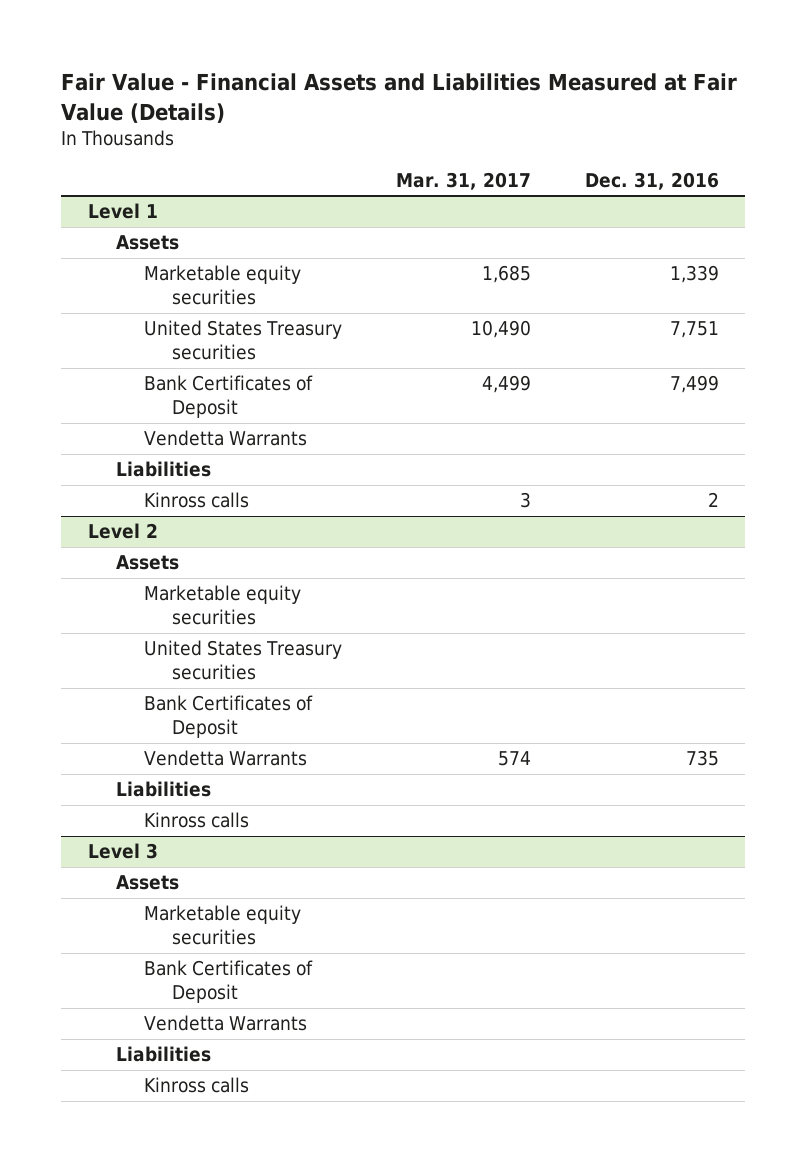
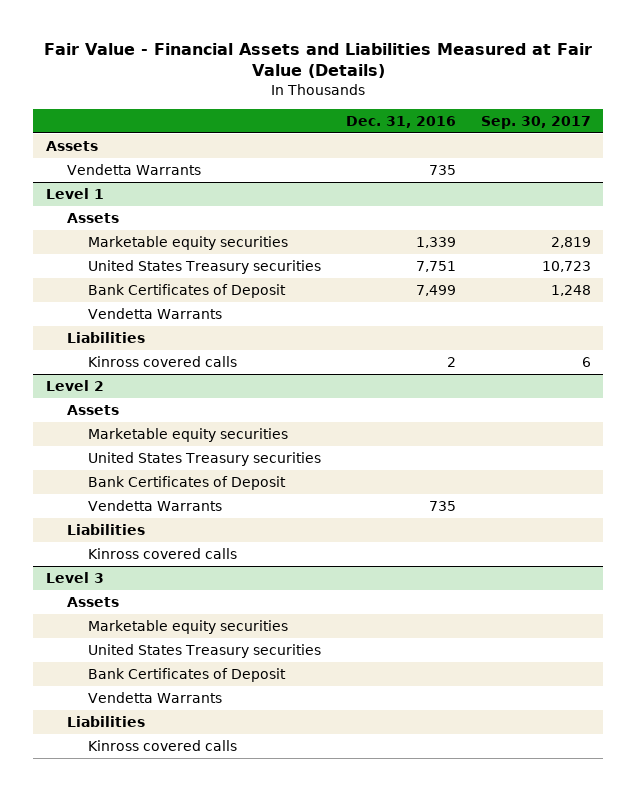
- | Mar. 31, 2017 | Dec. 31, 2016
+ | Dec. 31, 2016 | Sep. 30, 2017
+ Assets
+ Vendetta Warrants | 735 |
@ Level 1
- Kinross calls | 3 | 2
+ Kinross covered calls | 2 | 6
@ Level 2
- Kinross calls
+ Kinross covered calls
@ Level 3
+ United States Treasury securities
- Kinross calls
+ Kinross covered calls

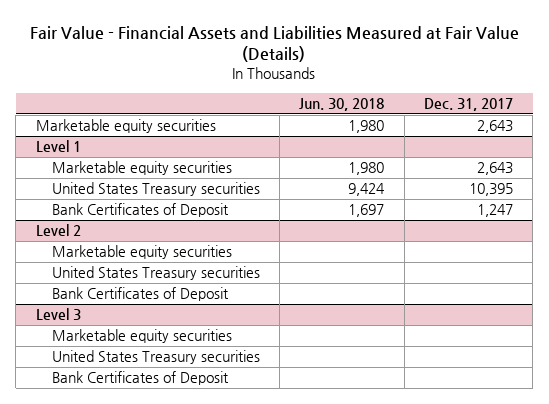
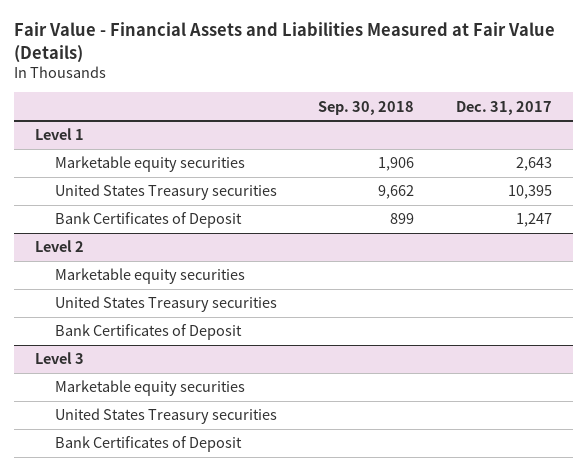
- | Jun. 30, 2018 | Dec. 31, 2017
+ | Sep. 30, 2018 | Dec. 31, 2017
- Marketable equity securities | 1,980 | 2,643

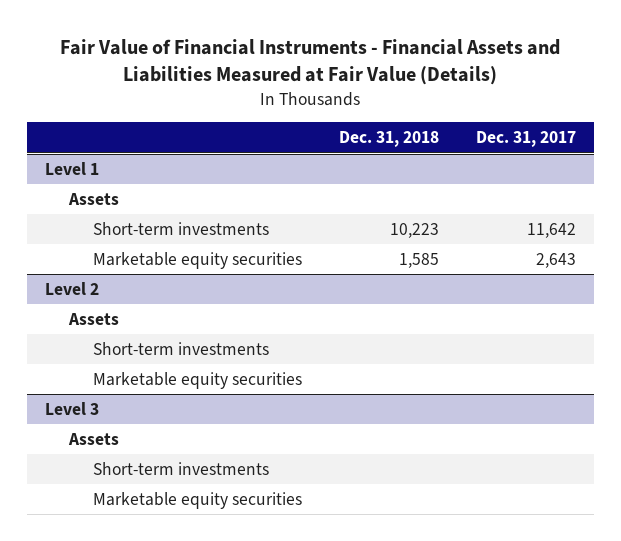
- Fair Value - Financial Assets and Liabilities Measured at Fair Value (Details)
+ Fair Value of Financial Instruments - Financial Assets and Liabilities Measured at Fair Value (Details)
- | Sep. 30, 2018 | Dec. 31, 2017
+ | Dec. 31, 2018 | Dec. 31, 2017
@ Level 1
+ Assets
+ Short-term investments | 10,223 | 11,642
- United States Treasury securities | 9,662 | 10,395
- Bank Certificates of Deposit | 899 | 1,247
@ Level 2
+ Assets
+ Short-term investments
- United States Treasury securities
- Bank Certificates of Deposit
@ Level 3
+ Assets
+ Short-term investments
- United States Treasury securities
- Bank Certificates of Deposit

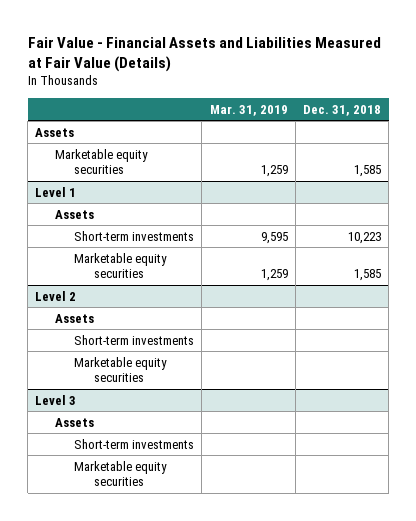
- Fair Value of Financial Instruments - Financial Assets and Liabilities Measured at Fair Value (Details)
+ Fair Value - Financial Assets and Liabilities Measured at Fair Value (Details)
- | Dec. 31, 2018 | Dec. 31, 2017
+ | Mar. 31, 2019 | Dec. 31, 2018
+ Assets
+ Marketable equity securities | 1,259 | 1,585

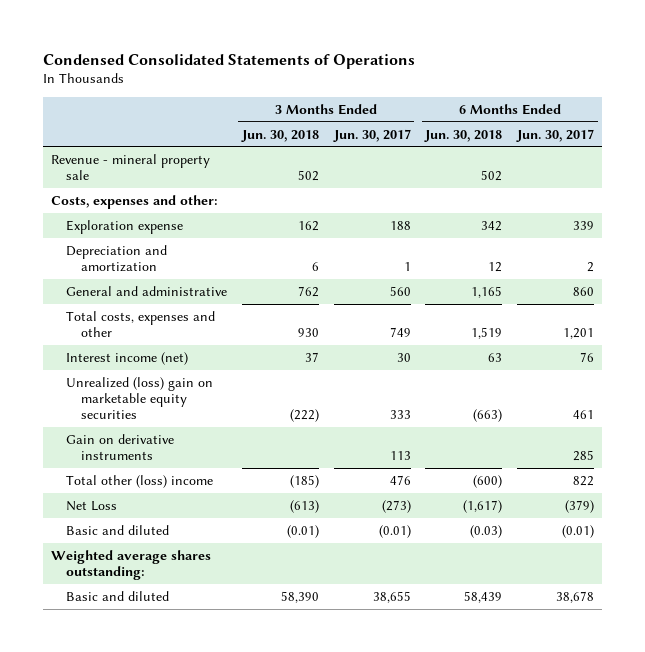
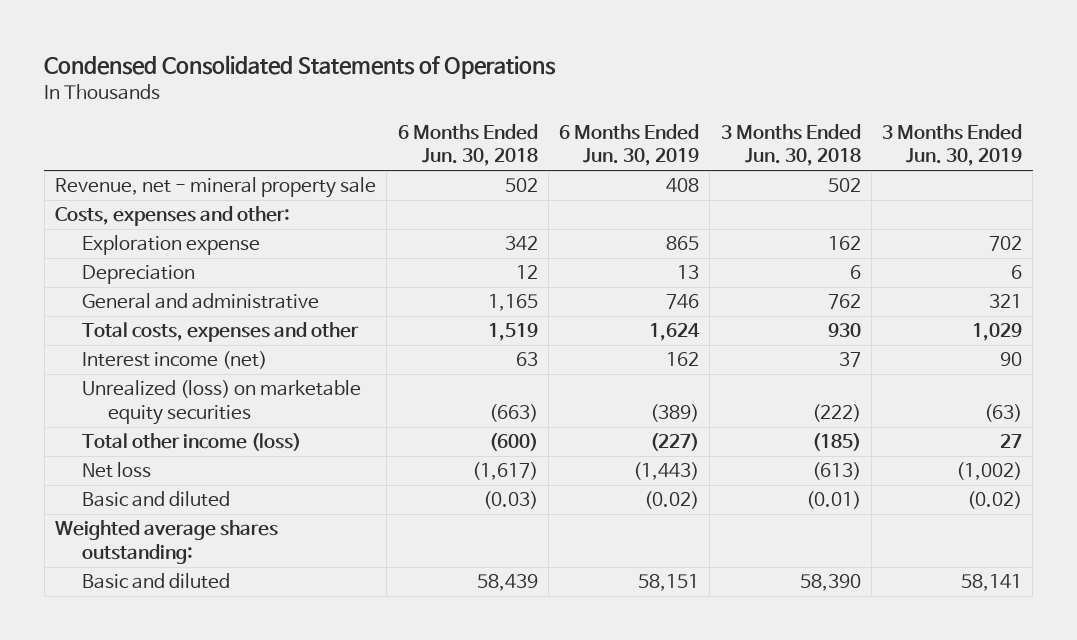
- | 3 Months Ended Jun. 30, 2018 | 3 Months Ended Jun. 30, 2017 | 6 Months Ended Jun. 30, 2018 | 6 Months Ended Jun. 30, 2017
+ | 6 Months Ended Jun. 30, 2018 | 6 Months Ended Jun. 30, 2019 | 3 Months Ended Jun. 30, 2018 | 3 Months Ended Jun. 30, 2019
- Revenue - mineral property sale | 502 | | 502 |
+ Revenue, net - mineral property sale | 502 | 408 | 502 |
- Depreciation and amortization | 6 | 1 | 12 | 2
+ Depreciation | 12 | 13 | 6 | 6
- Unrealized (loss) gain on marketable equity securities | (222) | 333 | (663) | 461
- Gain on derivative instruments | | 113 | | 285
- Total other (loss) income | (185) | 476 | (600) | 822
- Net Loss | (613) | (273) | (1,617) | (379)
+ Unrealized (loss) on marketable equity securities | (663) | (389) | (222) | (63)
+ Total other income (loss) | (600) | (227) | (185) | 27
+ Net loss | (1,617) | (1,443) | (613) | (1,002)

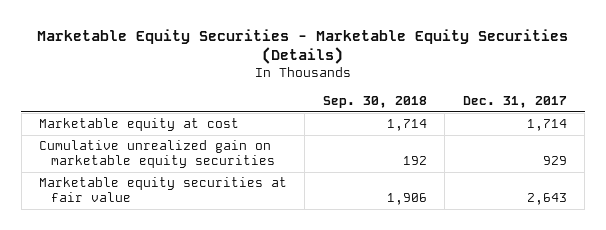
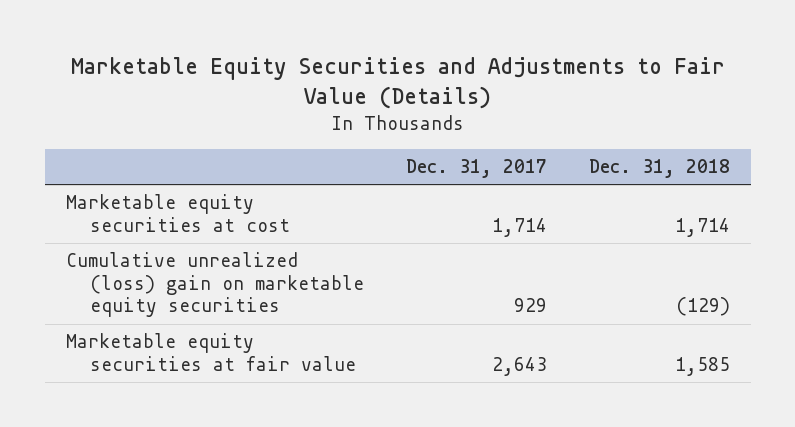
- Marketable Equity Securities - Marketable Equity Securities (Details)
+ Marketable Equity Securities and Adjustments to Fair Value (Details)
- | Sep. 30, 2018 | Dec. 31, 2017
+ | Dec. 31, 2017 | Dec. 31, 2018
- Marketable equity at cost | 1,714 | 1,714
- Cumulative unrealized gain on marketable equity securities | 192 | 929
+ Marketable equity securities at cost | 1,714 | 1,714
+ Cumulative unrealized (loss) gain on marketable equity securities | 929 | (129)

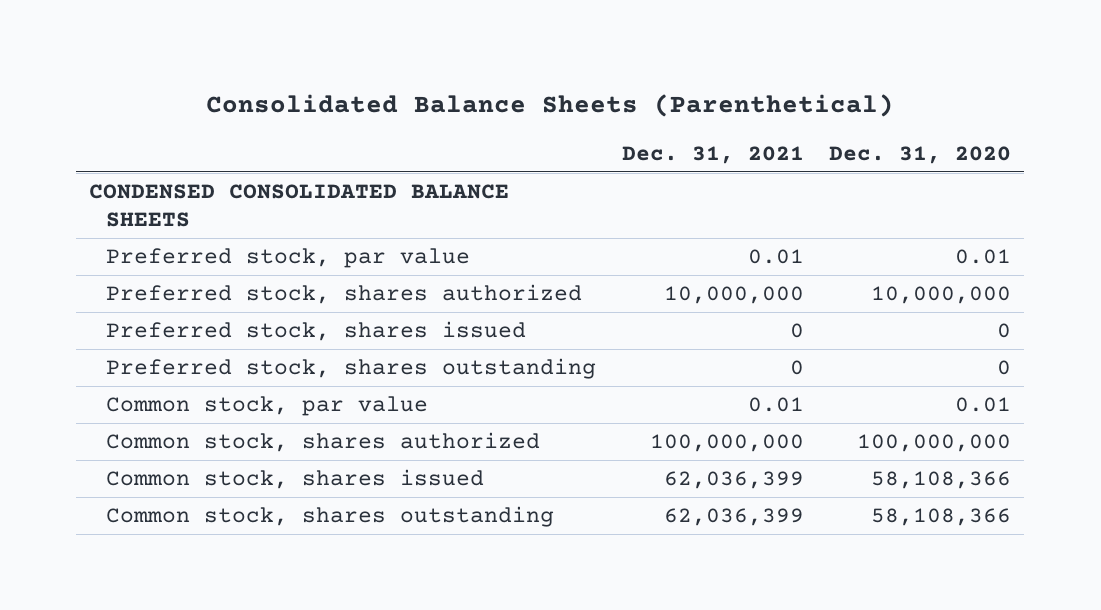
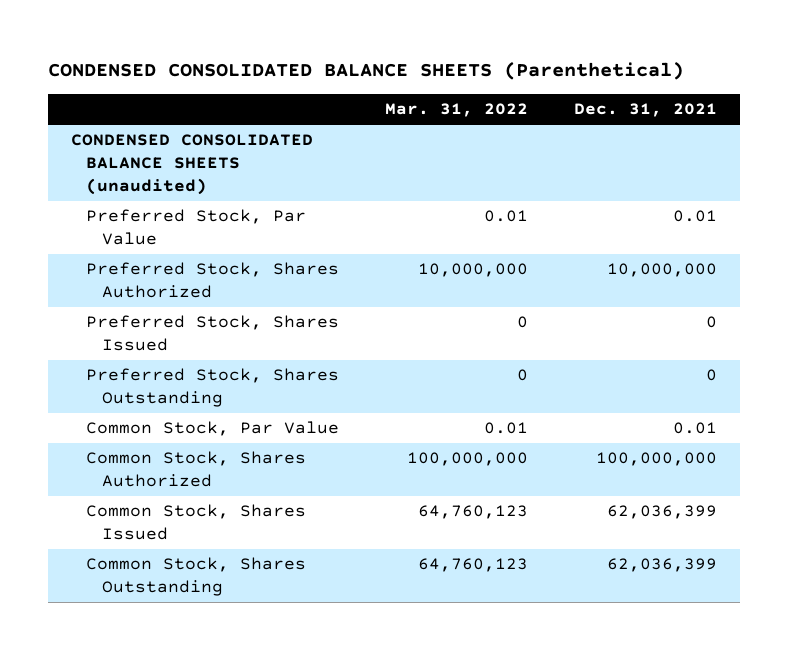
- Consolidated Balance Sheets (Parenthetical)
+ CONDENSED CONSOLIDATED BALANCE SHEETS (Parenthetical)
- | Dec. 31, 2021 | Dec. 31, 2020
+ | Mar. 31, 2022 | Dec. 31, 2021
- CONDENSED CONSOLIDATED BALANCE SHEETS
- Preferred stock, par value | 0.01 | 0.01
- Preferred stock, shares authorized | 10,000,000 | 10,000,000
- Preferred stock, shares issued | 0 | 0
- Preferred stock, shares outstanding | 0 | 0
- Common stock, par value | 0.01 | 0.01
- Common stock, shares authorized | 100,000,000 | 100,000,000
- Common stock, shares issued | 62,036,399 | 58,108,366
- Common stock, shares outstanding | 62,036,399 | 58,108,366
+ CONDENSED CONSOLIDATED BALANCE SHEETS (unaudited)
+ Preferred Stock, Par Value | 0.01 | 0.01
+ Preferred Stock, Shares Authorized | 10,000,000 | 10,000,000
+ Preferred Stock, Shares Issued | 0 | 0
+ Preferred Stock, Shares Outstanding | 0 | 0
+ Common Stock, Par Value | 0.01 | 0.01
+ Common Stock, Shares Authorized | 100,000,000 | 100,000,000
+ Common Stock, Shares Issued | 64,760,123 | 62,036,399
+ Common Stock, Shares Outstanding | 64,760,123 | 62,036,399

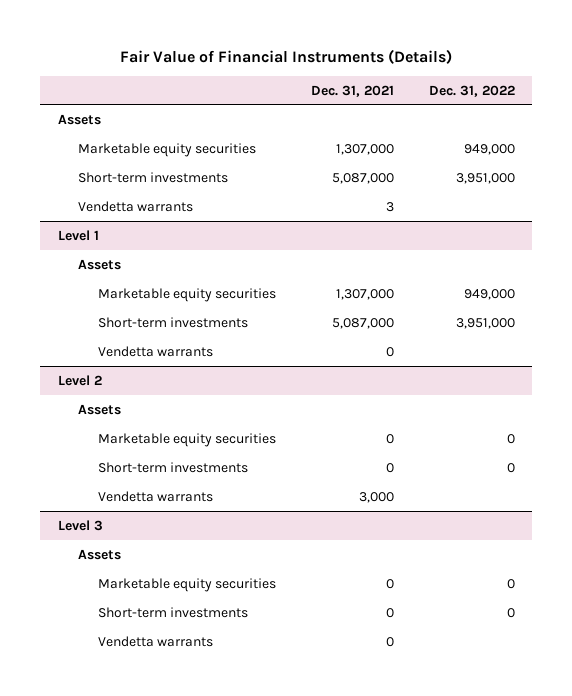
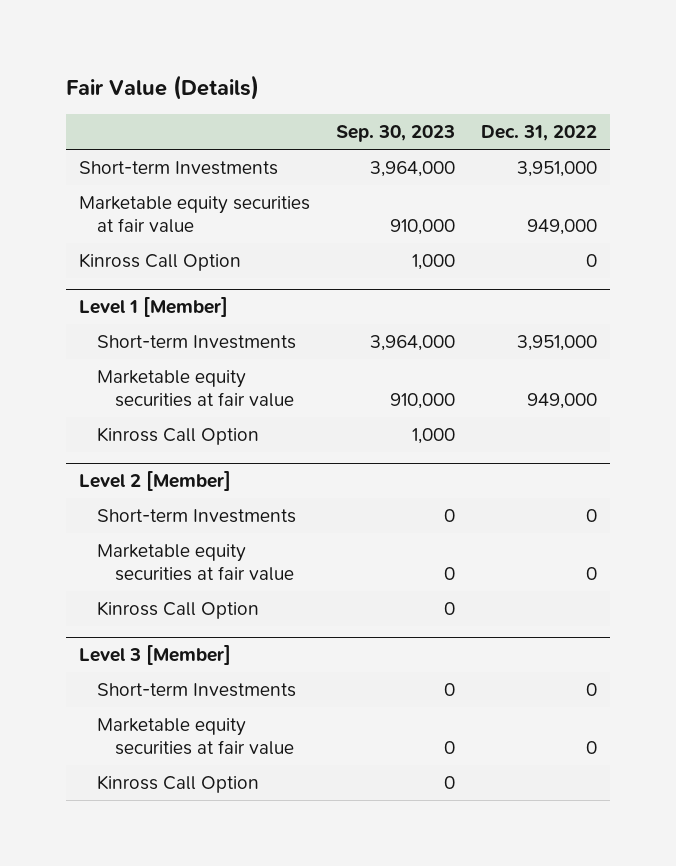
- Fair Value of Financial Instruments (Details)
+ Fair Value (Details)
- | Dec. 31, 2021 | Dec. 31, 2022
+ | Sep. 30, 2023 | Dec. 31, 2022
- Assets
- Marketable equity securities | 1,307,000 | 949,000
- Short-term investments | 5,087,000 | 3,951,000
- Vendetta warrants | 3 |
- Level 1
- Assets
- Marketable equity securities | 1,307,000 | 949,000
- Short-term investments | 5,087,000 | 3,951,000
- Vendetta warrants | 0 |
- Level 2
- Assets
- Marketable equity securities | 0 | 0
- Short-term investments | 0 | 0
- Vendetta warrants | 3,000 |
- Level 3
- Assets
- Marketable equity securities | 0 | 0
- Short-term investments | 0 | 0
- Vendetta warrants | 0 |
+ Short-term Investments | 3,964,000 | 3,951,000
+ Marketable equity securities at fair value | 910,000 | 949,000
+ Kinross Call Option | 1,000 | 0
+ Level 1 [Member]
+ Short-term Investments | 3,964,000 | 3,951,000
+ Marketable equity securities at fair value | 910,000 | 949,000
+ Kinross Call Option | 1,000 |
+ Level 2 [Member]
+ Short-term Investments | 0 | 0
+ Marketable equity securities at fair value | 0 | 0
+ Kinross Call Option | 0 |
+ Level 3 [Member]
+ Short-term Investments | 0 | 0
+ Marketable equity securities at fair value | 0 | 0
+ Kinross Call Option | 0 |

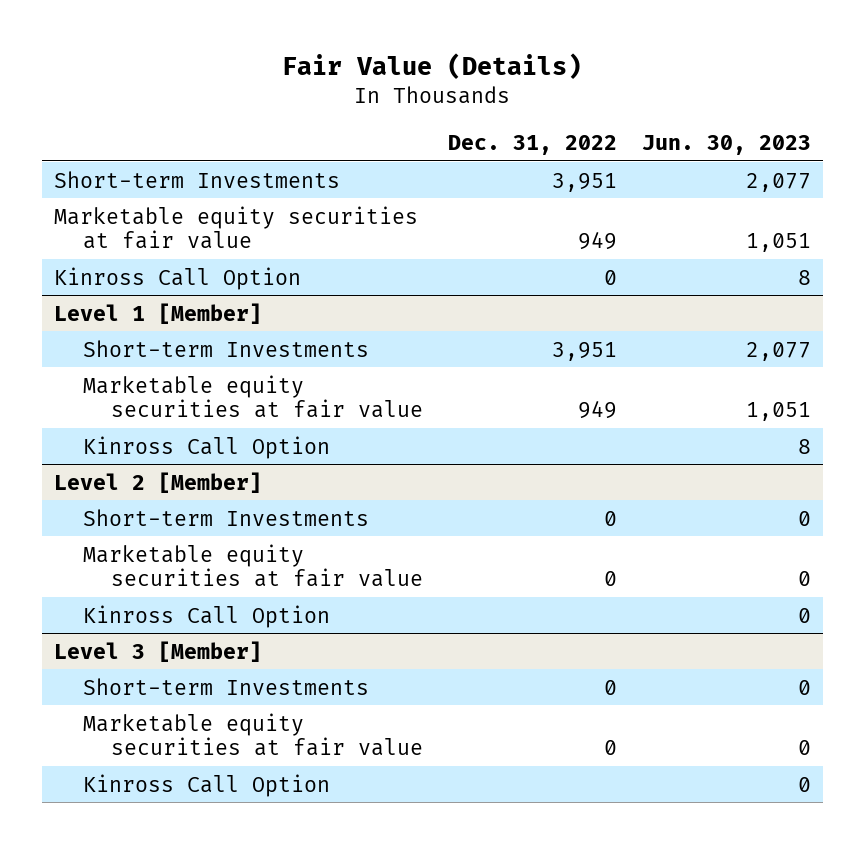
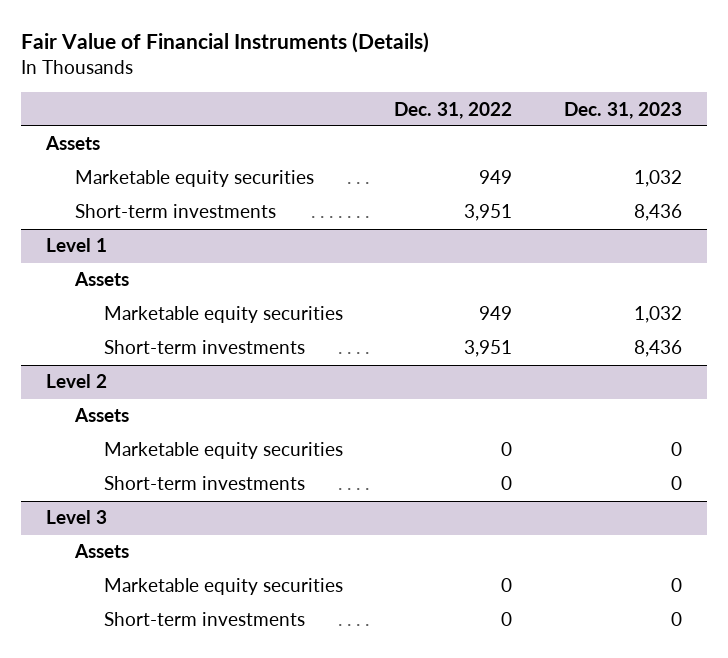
- Fair Value (Details)
+ Fair Value of Financial Instruments (Details)
- | Dec. 31, 2022 | Jun. 30, 2023
+ | Dec. 31, 2022 | Dec. 31, 2023
- Short-term Investments | 3,951 | 2,077
- Marketable equity securities at fair value | 949 | 1,051
- Kinross Call Option | 0 | 8
- Level 1 [Member]
- Short-term Investments | 3,951 | 2,077
- Marketable equity securities at fair value | 949 | 1,051
- Kinross Call Option | | 8
- Level 2 [Member]
- Short-term Investments | 0 | 0
- Marketable equity securities at fair value | 0 | 0
- Kinross Call Option | | 0
- Level 3 [Member]
- Short-term Investments | 0 | 0
- Marketable equity securities at fair value | 0 | 0
- Kinross Call Option | | 0
+ Assets
+ Marketable equity securities | 949 | 1,032
+ Short-term investments | 3,951 | 8,436
+ Level 1
+ Assets
+ Marketable equity securities | 949 | 1,032
+ Short-term investments | 3,951 | 8,436
+ Level 2
+ Assets
+ Marketable equity securities | 0 | 0
+ Short-term investments | 0 | 0
+ Level 3
+ Assets
+ Marketable equity securities | 0 | 0
+ Short-term investments | 0 | 0

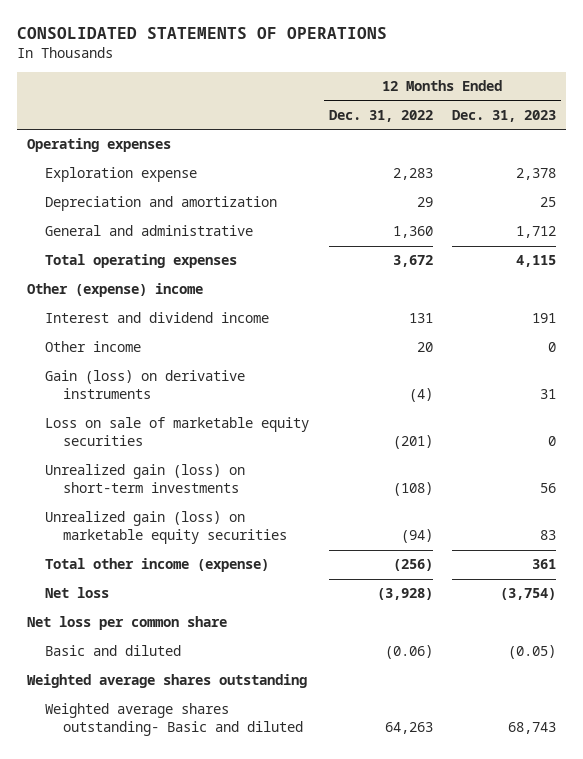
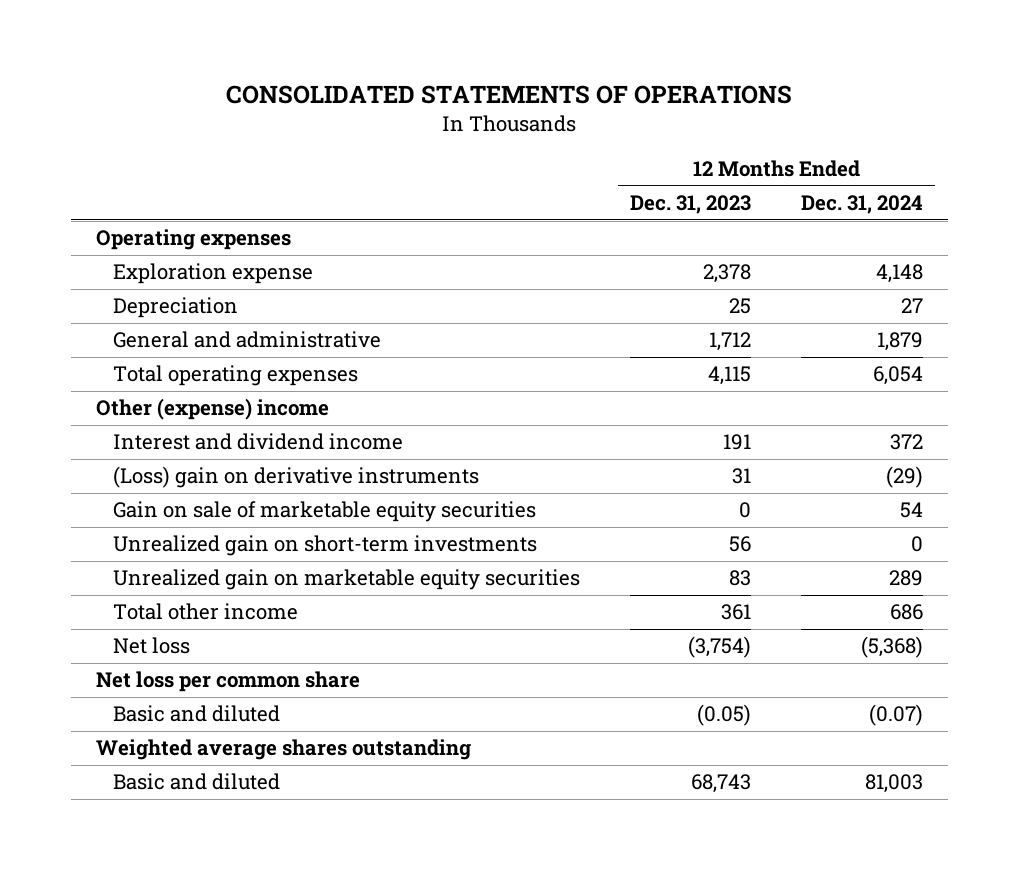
- | 12 Months Ended Dec. 31, 2022 | 12 Months Ended Dec. 31, 2023
+ | 12 Months Ended Dec. 31, 2023 | 12 Months Ended Dec. 31, 2024
- Depreciation and amortization | 29 | 25
+ Depreciation | 25 | 27
- Other income | 20 | 0
- Gain (loss) on derivative instruments | (4) | 31
- Loss on sale of marketable equity securities | (201) | 0
- Unrealized gain (loss) on short-term investments | (108) | 56
- Unrealized gain (loss) on marketable equity securities | (94) | 83
- Total other income (expense) | (256) | 361
+ (Loss) gain on derivative instruments | 31 | (29)
+ Gain on sale of marketable equity securities | 0 | 54
+ Unrealized gain on short-term investments | 56 | 0
+ Unrealized gain on marketable equity securities | 83 | 289
+ Total other income | 361 | 686
- Weighted average shares outstanding- Basic and diluted | 64,263 | 68,743
+ Basic and diluted | 68,743 | 81,003

